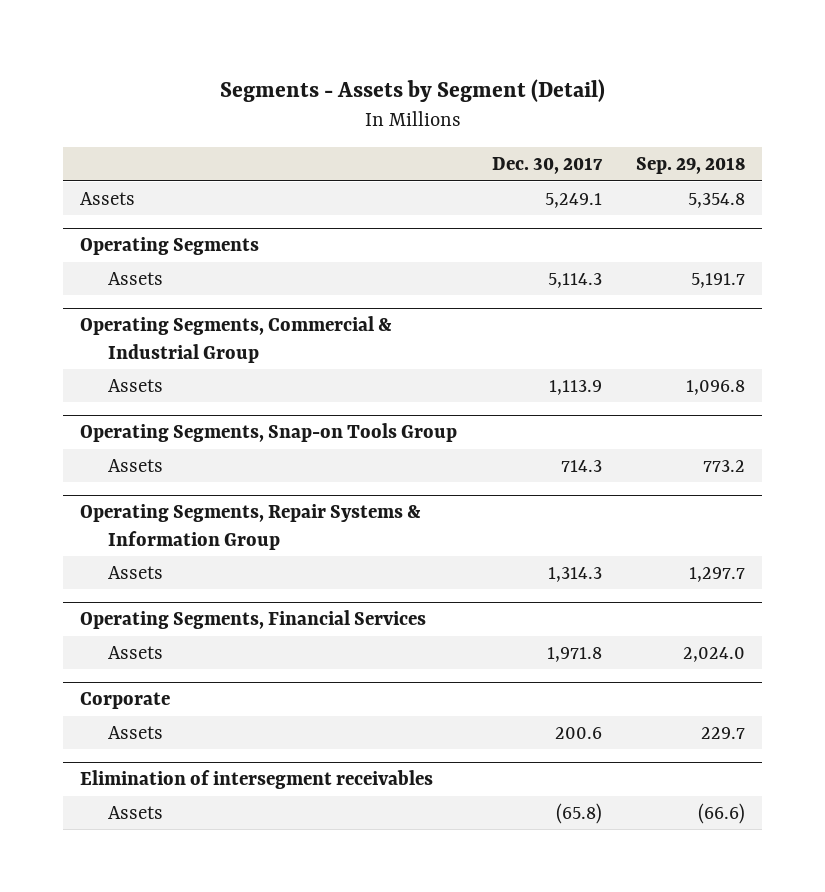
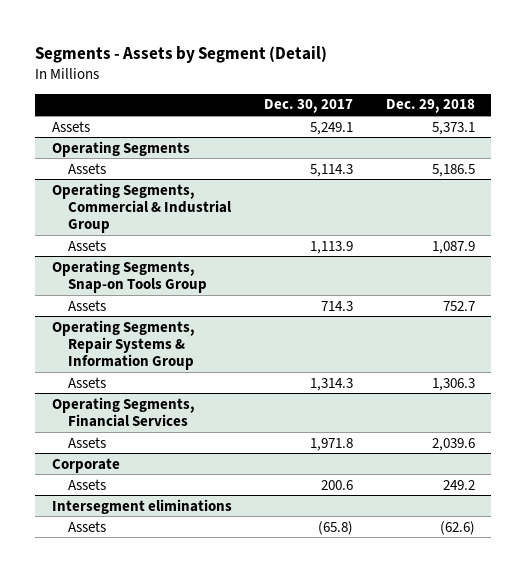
- | Dec. 30, 2017 | Sep. 29, 2018
+ | Dec. 30, 2017 | Dec. 29, 2018
- Elimination of intersegment receivables
+ Intersegment eliminations

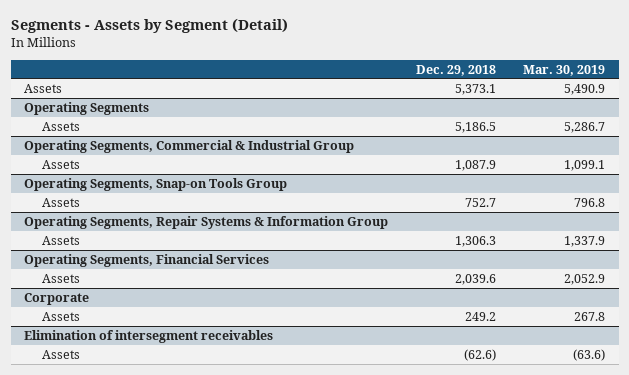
- | Dec. 30, 2017 | Dec. 29, 2018
+ | Dec. 29, 2018 | Mar. 30, 2019
- Intersegment eliminations
+ Elimination of intersegment receivables

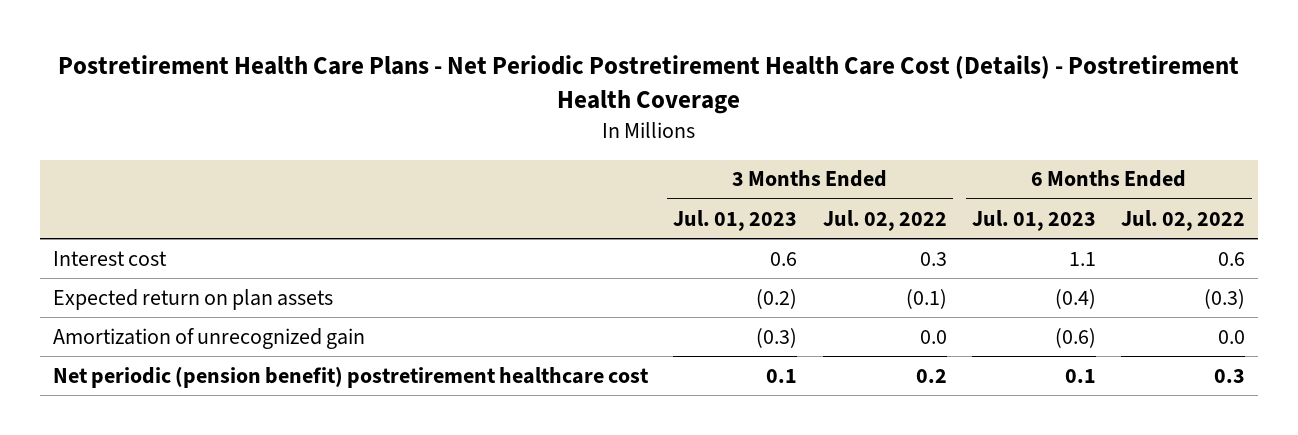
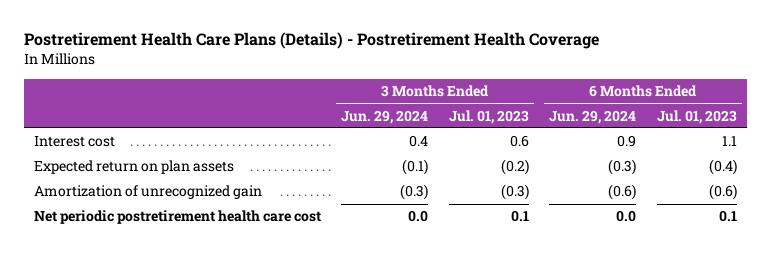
- Postretirement Health Care Plans - Net Periodic Postretirement Health Care Cost (Details) - Postretirement Health Coverage
+ Postretirement Health Care Plans (Details) - Postretirement Health Coverage
- | 3 Months Ended Jul. 01, 2023 | 3 Months Ended Jul. 02, 2022 | 6 Months Ended Jul. 01, 2023 | 6 Months Ended Jul. 02, 2022
+ | 3 Months Ended Jun. 29, 2024 | 3 Months Ended Jul. 01, 2023 | 6 Months Ended Jun. 29, 2024 | 6 Months Ended Jul. 01, 2023
- Net periodic (pension benefit) postretirement healthcare cost | 0.1 | 0.2 | 0.1 | 0.3
+ Net periodic postretirement health care cost | 0.0 | 0.1 | 0.0 | 0.1

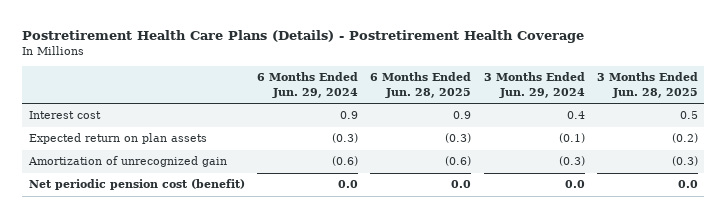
- | 3 Months Ended Jun. 29, 2024 | 3 Months Ended Jul. 01, 2023 | 6 Months Ended Jun. 29, 2024 | 6 Months Ended Jul. 01, 2023
+ | 6 Months Ended Jun. 29, 2024 | 6 Months Ended Jun. 28, 2025 | 3 Months Ended Jun. 29, 2024 | 3 Months Ended Jun. 28, 2025
- Net periodic postretirement health care cost | 0.0 | 0.1 | 0.0 | 0.1
+ Net periodic pension cost (benefit) | 0.0 | 0.0 | 0.0 | 0.0

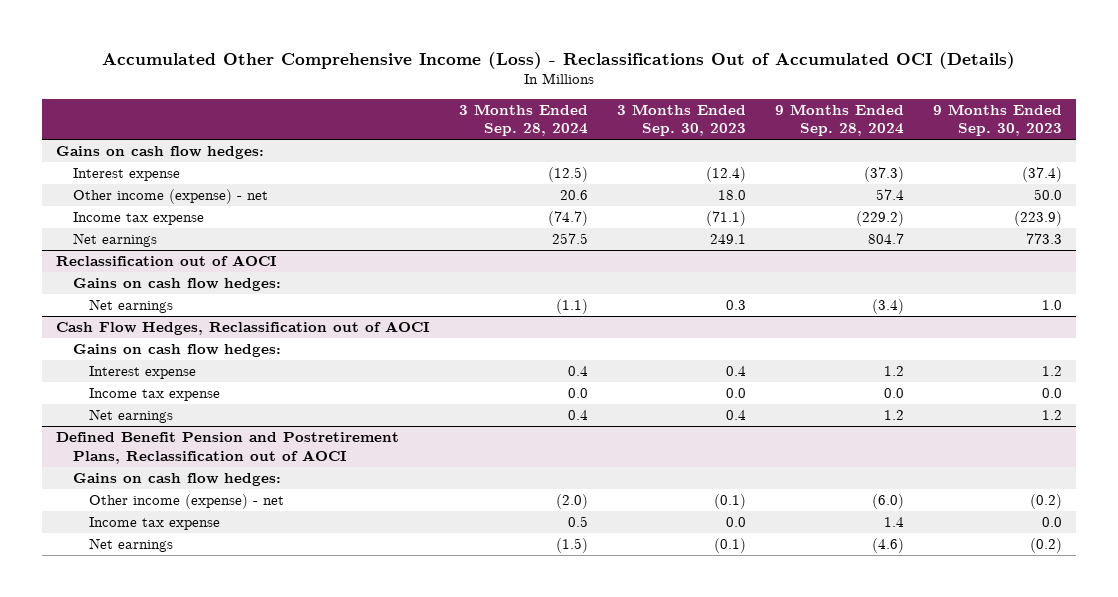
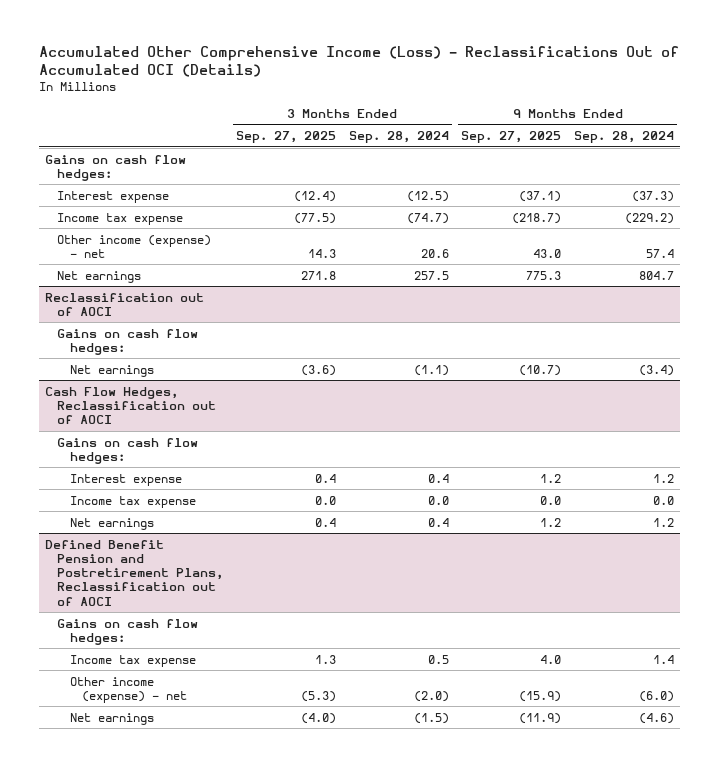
- | 3 Months Ended Sep. 28, 2024 | 3 Months Ended Sep. 30, 2023 | 9 Months Ended Sep. 28, 2024 | 9 Months Ended Sep. 30, 2023
+ | 3 Months Ended Sep. 27, 2025 | 3 Months Ended Sep. 28, 2024 | 9 Months Ended Sep. 27, 2025 | 9 Months Ended Sep. 28, 2024
moved down: Other income (expense) - net | 14.3 | 20.6 | 43.0 | 57.4
@ Defined Benefit Pension and Postretirement Plans, Reclassification out of AOCI
moved down: Other income (expense) - net | (5.3) | (2.0) | (15.9) | (6.0)

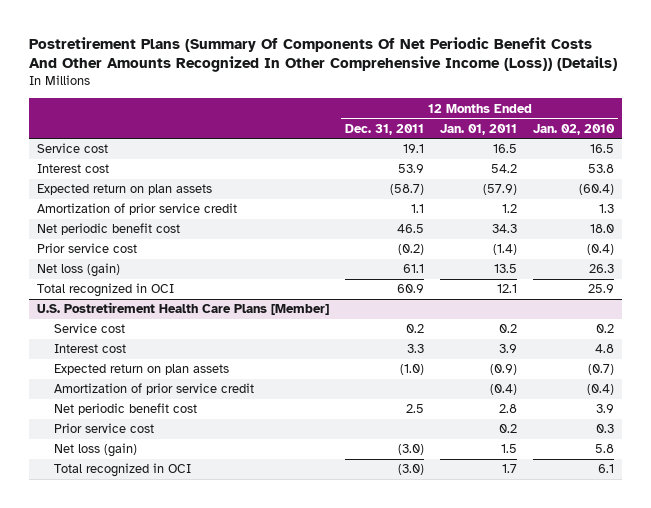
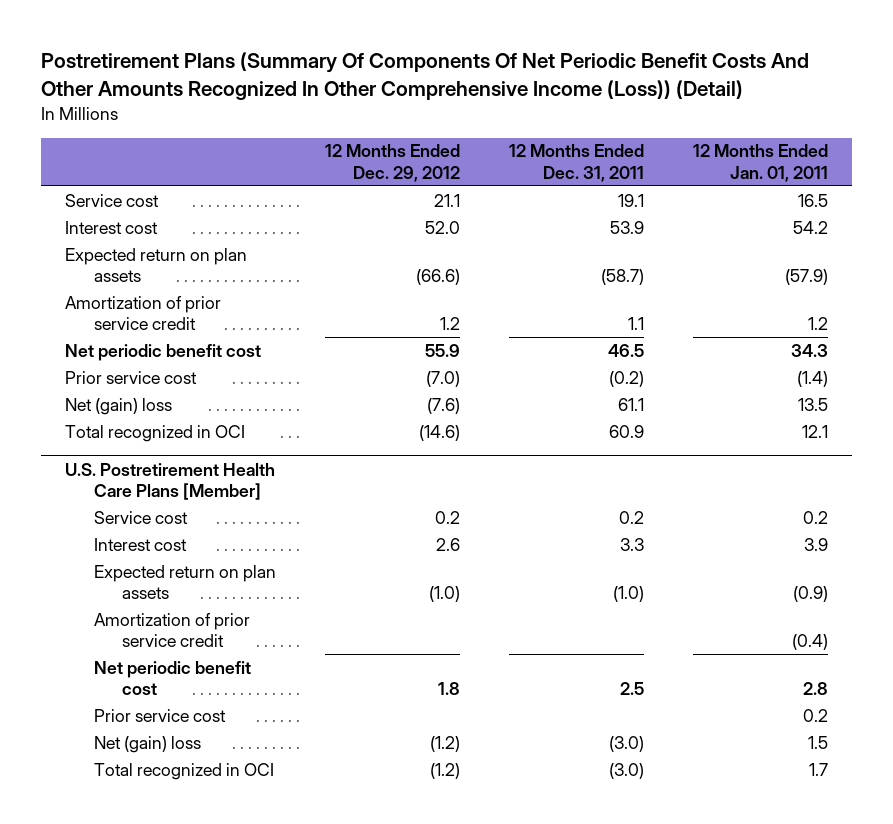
- Postretirement Plans (Summary Of Components Of Net Periodic Benefit Costs And Other Amounts Recognized In Other Comprehensive Income (Loss)) (Details)
+ Postretirement Plans (Summary Of Components Of Net Periodic Benefit Costs And Other Amounts Recognized In Other Comprehensive Income (Loss)) (Detail)
- | 12 Months Ended Dec. 31, 2011 | 12 Months Ended Jan. 01, 2011 | 12 Months Ended Jan. 02, 2010
+ | 12 Months Ended Dec. 29, 2012 | 12 Months Ended Dec. 31, 2011 | 12 Months Ended Jan. 01, 2011
- Net loss (gain) | 61.1 | 13.5 | 26.3
+ Net (gain) loss | (7.6) | 61.1 | 13.5
@ U.S. Postretirement Health Care Plans [Member]
- Net loss (gain) | (3.0) | 1.5 | 5.8
+ Net (gain) loss | (1.2) | (3.0) | 1.5

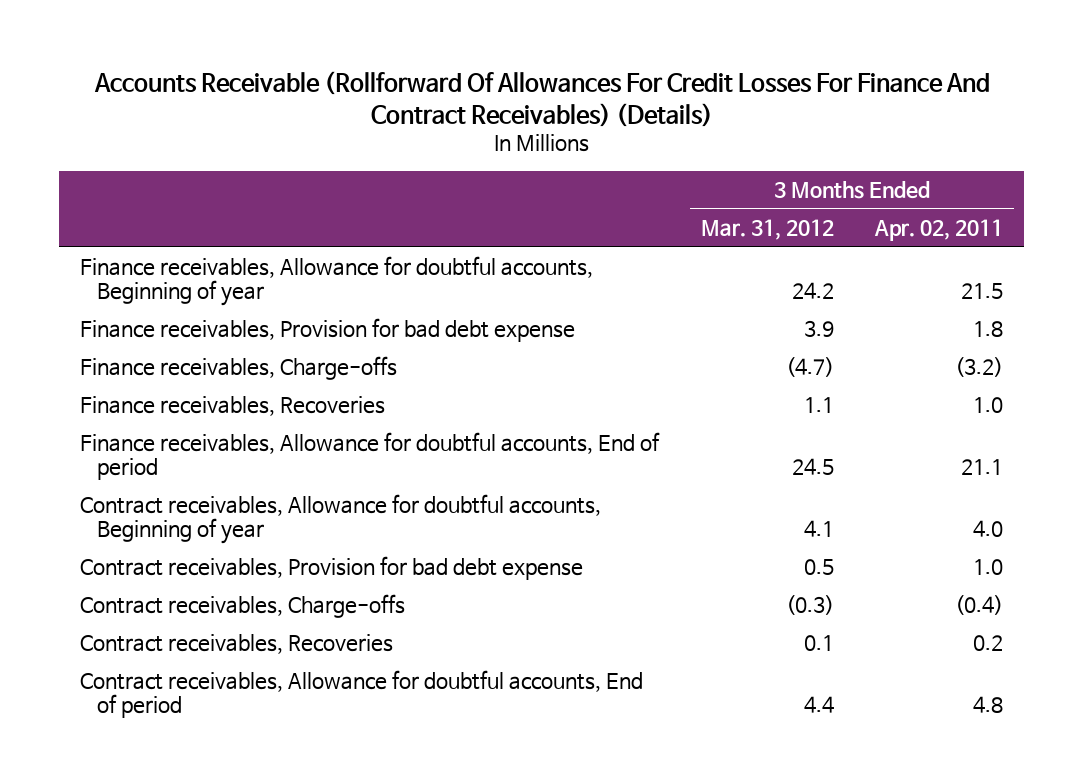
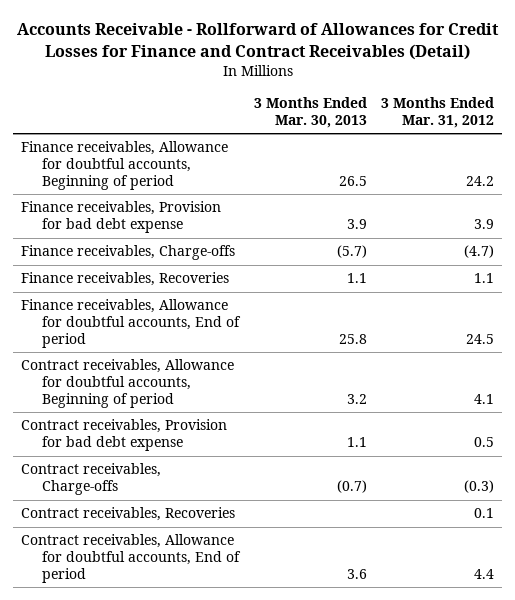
- Accounts Receivable (Rollforward Of Allowances For Credit Losses For Finance And Contract Receivables) (Details)
+ Accounts Receivable - Rollforward of Allowances for Credit Losses for Finance and Contract Receivables (Detail)
- | 3 Months Ended Mar. 31, 2012 | 3 Months Ended Apr. 02, 2011
+ | 3 Months Ended Mar. 30, 2013 | 3 Months Ended Mar. 31, 2012
- Finance receivables, Allowance for doubtful accounts, Beginning of year | 24.2 | 21.5
+ Finance receivables, Allowance for doubtful accounts, Beginning of period | 26.5 | 24.2
- Contract receivables, Allowance for doubtful accounts, Beginning of year | 4.1 | 4.0
+ Contract receivables, Allowance for doubtful accounts, Beginning of period | 3.2 | 4.1

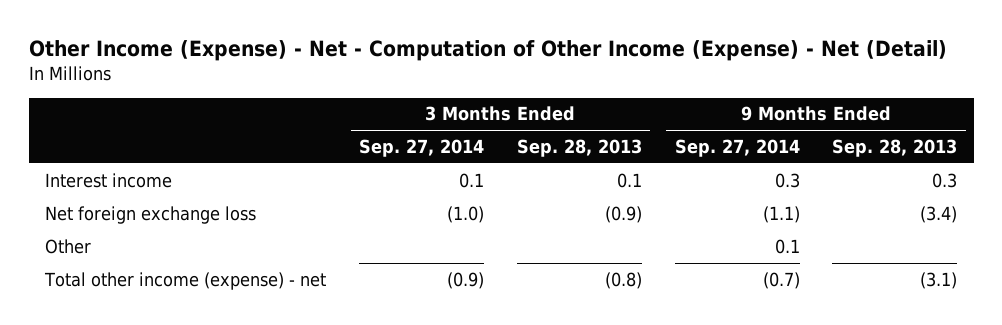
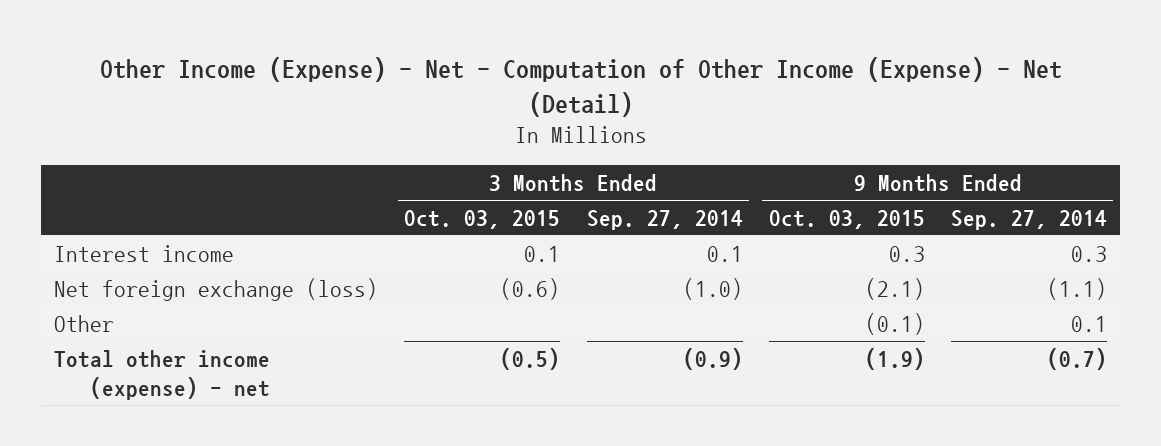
- | 3 Months Ended Sep. 27, 2014 | 3 Months Ended Sep. 28, 2013 | 9 Months Ended Sep. 27, 2014 | 9 Months Ended Sep. 28, 2013
+ | 3 Months Ended Oct. 03, 2015 | 3 Months Ended Sep. 27, 2014 | 9 Months Ended Oct. 03, 2015 | 9 Months Ended Sep. 27, 2014
- Net foreign exchange loss | (1.0) | (0.9) | (1.1) | (3.4)
+ Net foreign exchange (loss) | (0.6) | (1.0) | (2.1) | (1.1)

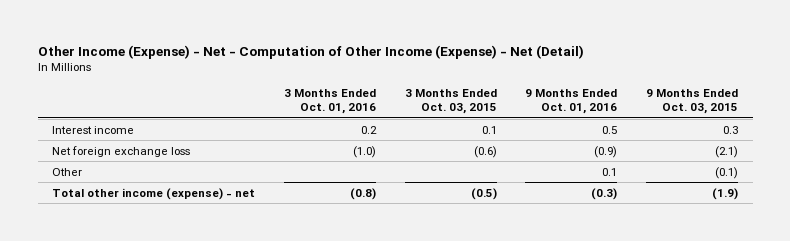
- | 3 Months Ended Oct. 03, 2015 | 3 Months Ended Sep. 27, 2014 | 9 Months Ended Oct. 03, 2015 | 9 Months Ended Sep. 27, 2014
+ | 3 Months Ended Oct. 01, 2016 | 3 Months Ended Oct. 03, 2015 | 9 Months Ended Oct. 01, 2016 | 9 Months Ended Oct. 03, 2015
- Net foreign exchange (loss) | (0.6) | (1.0) | (2.1) | (1.1)
+ Net foreign exchange loss | (1.0) | (0.6) | (0.9) | (2.1)

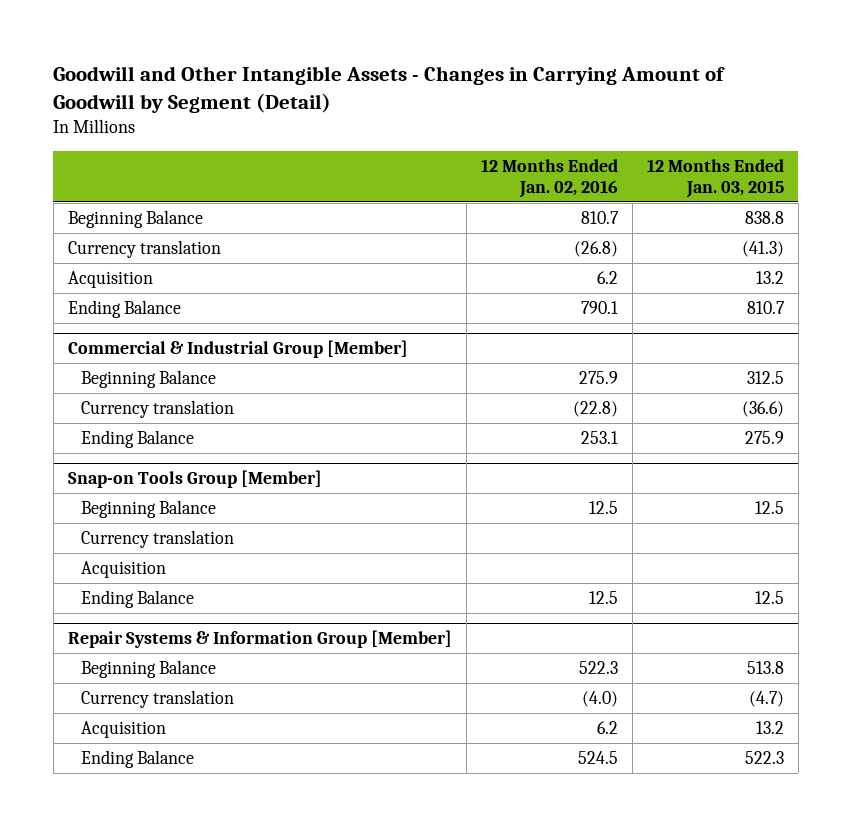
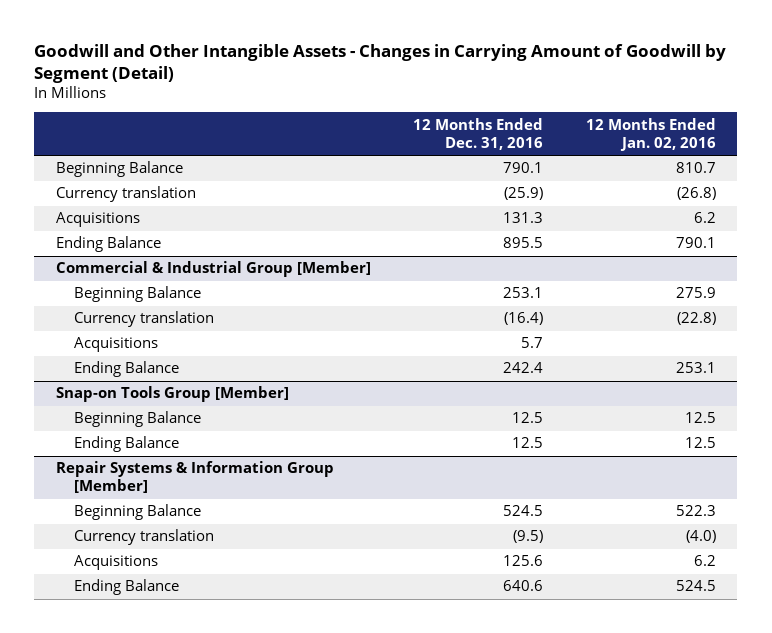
- | 12 Months Ended Jan. 02, 2016 | 12 Months Ended Jan. 03, 2015
+ | 12 Months Ended Dec. 31, 2016 | 12 Months Ended Jan. 02, 2016
- Acquisition | 6.2 | 13.2
+ Acquisitions | 131.3 | 6.2
@ Commercial & Industrial Group [Member]
+ Acquisitions | 5.7 |
@ Snap-on Tools Group [Member]
- Currency translation
- Acquisition
@ Repair Systems & Information Group [Member]
- Acquisition | 6.2 | 13.2
+ Acquisitions | 125.6 | 6.2

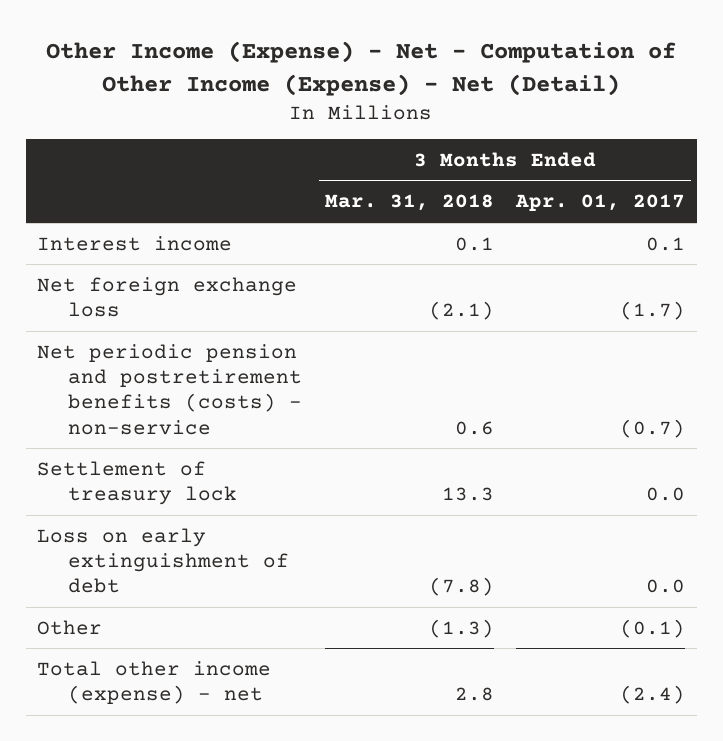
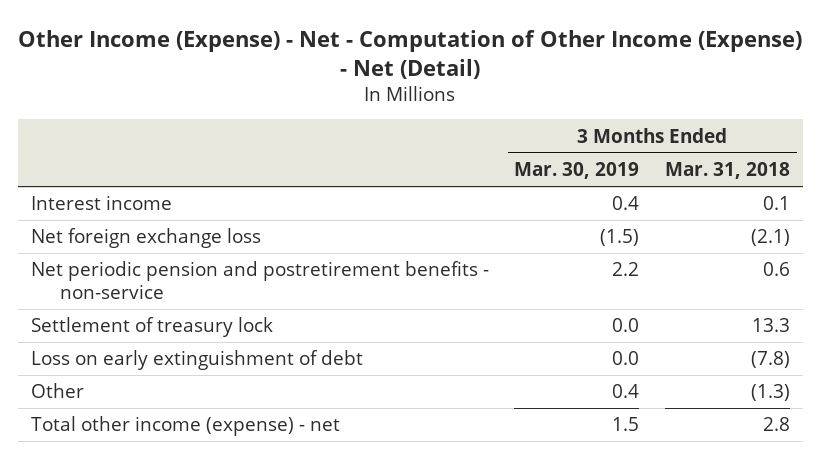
- | 3 Months Ended Mar. 31, 2018 | 3 Months Ended Apr. 01, 2017
+ | 3 Months Ended Mar. 30, 2019 | 3 Months Ended Mar. 31, 2018
- Net periodic pension and postretirement benefits (costs) - non-service | 0.6 | (0.7)
+ Net periodic pension and postretirement benefits - non-service | 2.2 | 0.6

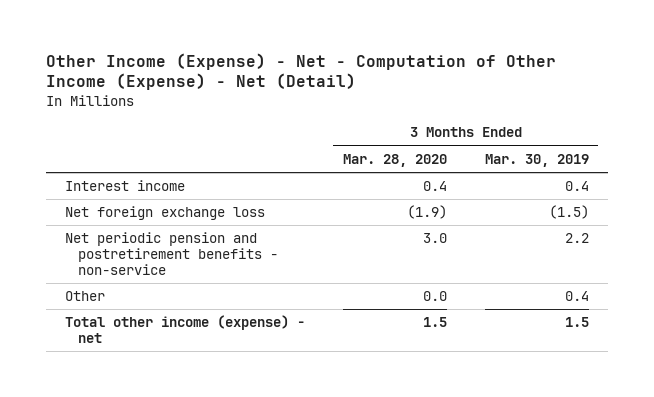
- | 3 Months Ended Mar. 30, 2019 | 3 Months Ended Mar. 31, 2018
+ | 3 Months Ended Mar. 28, 2020 | 3 Months Ended Mar. 30, 2019
- Settlement of treasury lock | 0.0 | 13.3
- Loss on early extinguishment of debt | 0.0 | (7.8)

